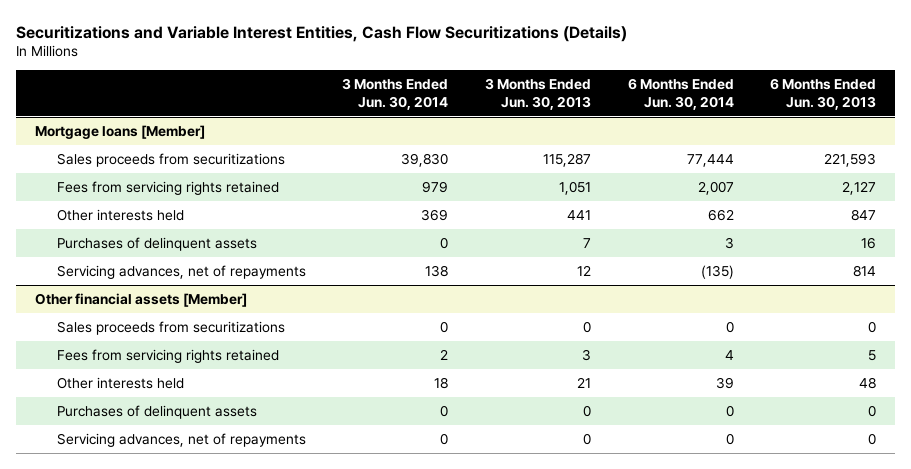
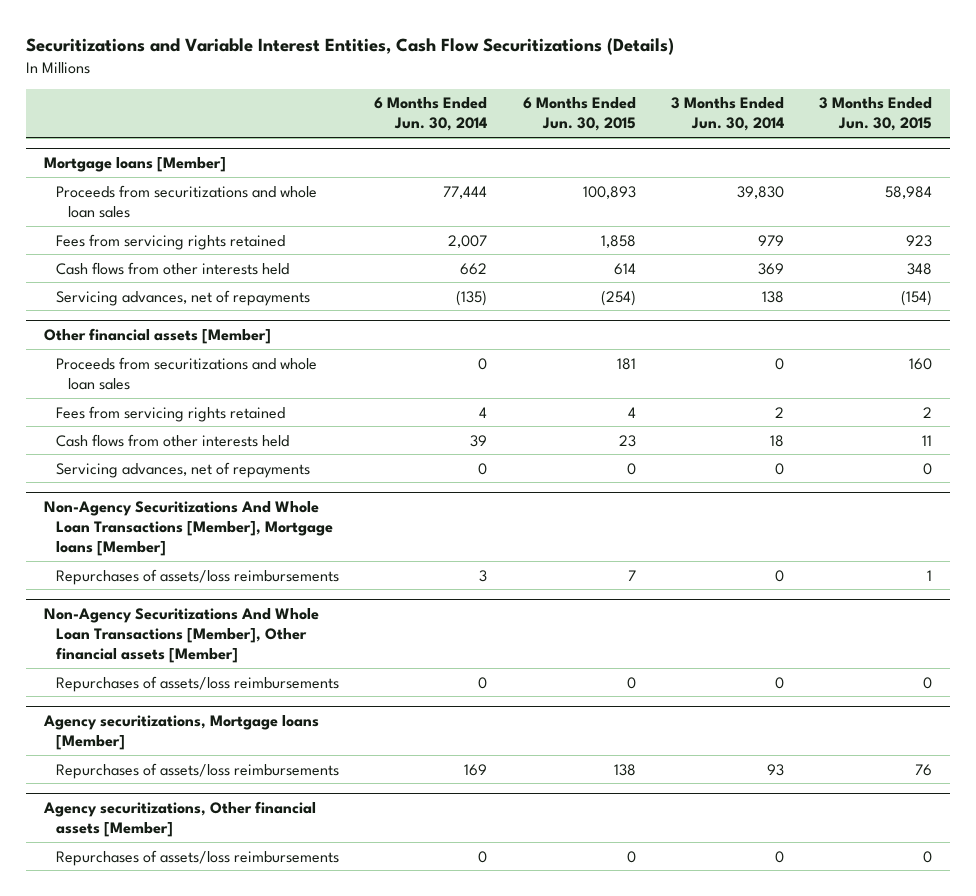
- | 3 Months Ended Jun. 30, 2014 | 3 Months Ended Jun. 30, 2013 | 6 Months Ended Jun. 30, 2014 | 6 Months Ended Jun. 30, 2013
+ | 6 Months Ended Jun. 30, 2014 | 6 Months Ended Jun. 30, 2015 | 3 Months Ended Jun. 30, 2014 | 3 Months Ended Jun. 30, 2015
@ Mortgage loans [Member]
- Sales proceeds from securitizations | 39,830 | 115,287 | 77,444 | 221,593
+ Proceeds from securitizations and whole loan sales | 77,444 | 100,893 | 39,830 | 58,984
- Other interests held | 369 | 441 | 662 | 847
- Purchases of delinquent assets | 0 | 7 | 3 | 16
+ Cash flows from other interests held | 662 | 614 | 369 | 348
@ Other financial assets [Member]
- Sales proceeds from securitizations | 0 | 0 | 0 | 0
+ Proceeds from securitizations and whole loan sales | 0 | 181 | 0 | 160
- Other interests held | 18 | 21 | 39 | 48
- Purchases of delinquent assets | 0 | 0 | 0 | 0
+ Cash flows from other interests held | 39 | 23 | 18 | 11
+ Non-Agency Securitizations And Whole Loan Transactions [Member], Mortgage loans [Member]
+ Repurchases of assets/loss reimbursements | 3 | 7 | 0 | 1
+ Non-Agency Securitizations And Whole Loan Transactions [Member], Other financial assets [Member]
+ Repurchases of assets/loss reimbursements | 0 | 0 | 0 | 0
+ Agency securitizations, Mortgage loans [Member]
+ Repurchases of assets/loss reimbursements | 169 | 138 | 93 | 76
+ Agency securitizations, Other financial assets [Member]
+ Repurchases of assets/loss reimbursements | 0 | 0 | 0 | 0

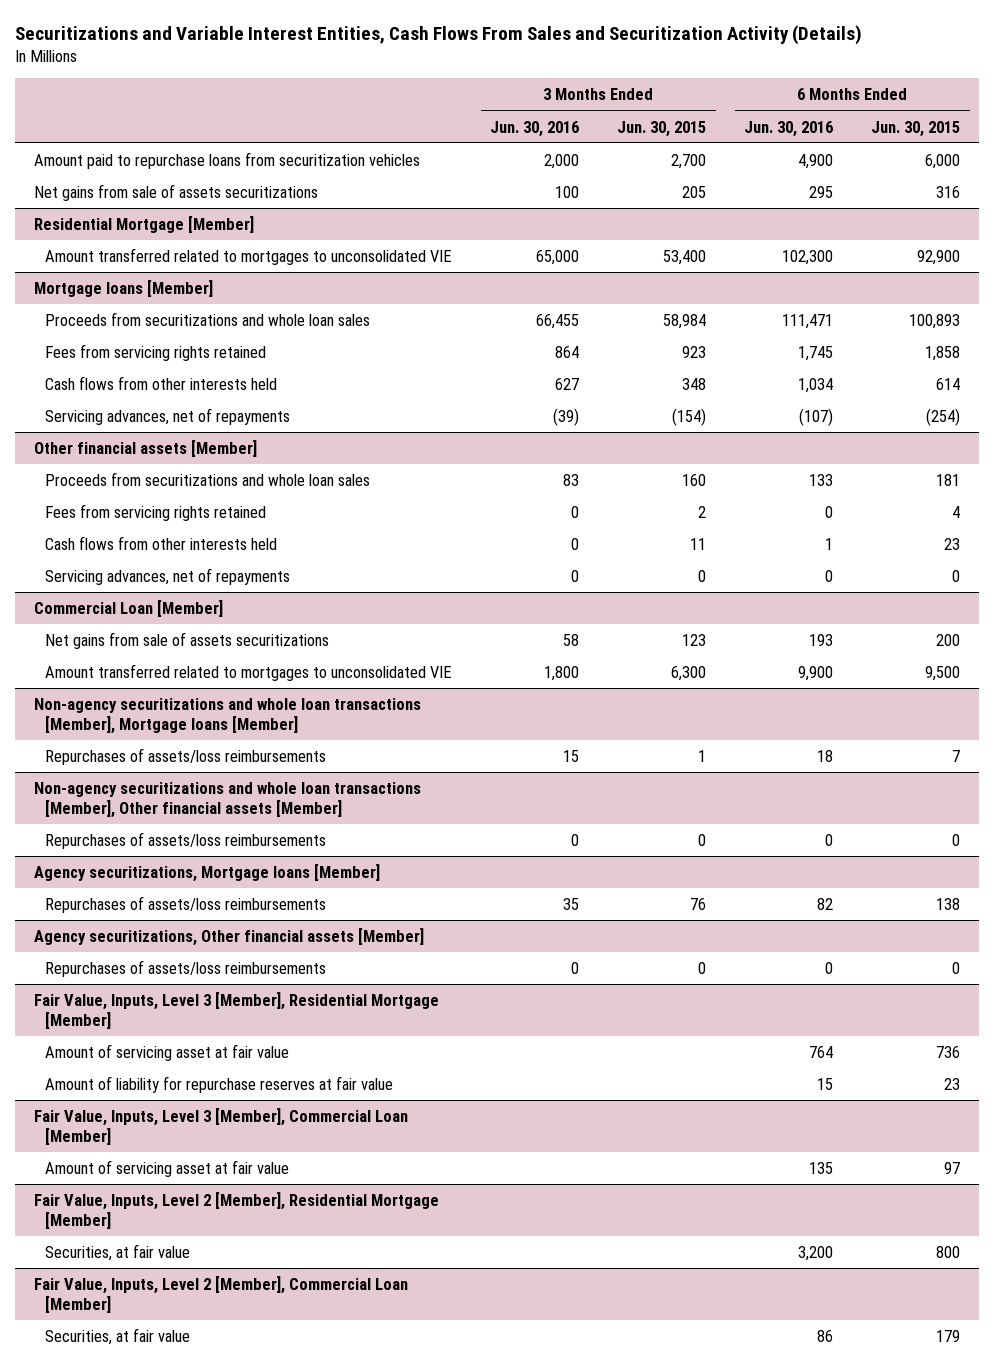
- Securitizations and Variable Interest Entities, Cash Flow Securitizations (Details)
+ Securitizations and Variable Interest Entities, Cash Flows From Sales and Securitization Activity (Details)
- | 6 Months Ended Jun. 30, 2014 | 6 Months Ended Jun. 30, 2015 | 3 Months Ended Jun. 30, 2014 | 3 Months Ended Jun. 30, 2015
+ | 3 Months Ended Jun. 30, 2016 | 3 Months Ended Jun. 30, 2015 | 6 Months Ended Jun. 30, 2016 | 6 Months Ended Jun. 30, 2015
+ Amount paid to repurchase loans from securitization vehicles | 2,000 | 2,700 | 4,900 | 6,000
+ Net gains from sale of assets securitizations | 100 | 205 | 295 | 316
+ Residential Mortgage [Member]
+ Amount transferred related to mortgages to unconsolidated VIE | 65,000 | 53,400 | 102,300 | 92,900
- Non-Agency Securitizations And Whole Loan Transactions [Member], Mortgage loans [Member]
+ Commercial Loan [Member]
+ Net gains from sale of assets securitizations | 58 | 123 | 193 | 200
+ Amount transferred related to mortgages to unconsolidated VIE | 1,800 | 6,300 | 9,900 | 9,500
+ Non-agency securitizations and whole loan transactions [Member], Mortgage loans [Member]
- Non-Agency Securitizations And Whole Loan Transactions [Member], Other financial assets [Member]
+ Non-agency securitizations and whole loan transactions [Member], Other financial assets [Member]
+ Fair Value, Inputs, Level 3 [Member], Residential Mortgage [Member]
+ Amount of servicing asset at fair value | | | 764 | 736
+ Amount of liability for repurchase reserves at fair value | | | 15 | 23
+ Fair Value, Inputs, Level 3 [Member], Commercial Loan [Member]
+ Amount of servicing asset at fair value | | | 135 | 97
+ Fair Value, Inputs, Level 2 [Member], Residential Mortgage [Member]
+ Securities, at fair value | | | 3,200 | 800
+ Fair Value, Inputs, Level 2 [Member], Commercial Loan [Member]
+ Securities, at fair value | | | 86 | 179

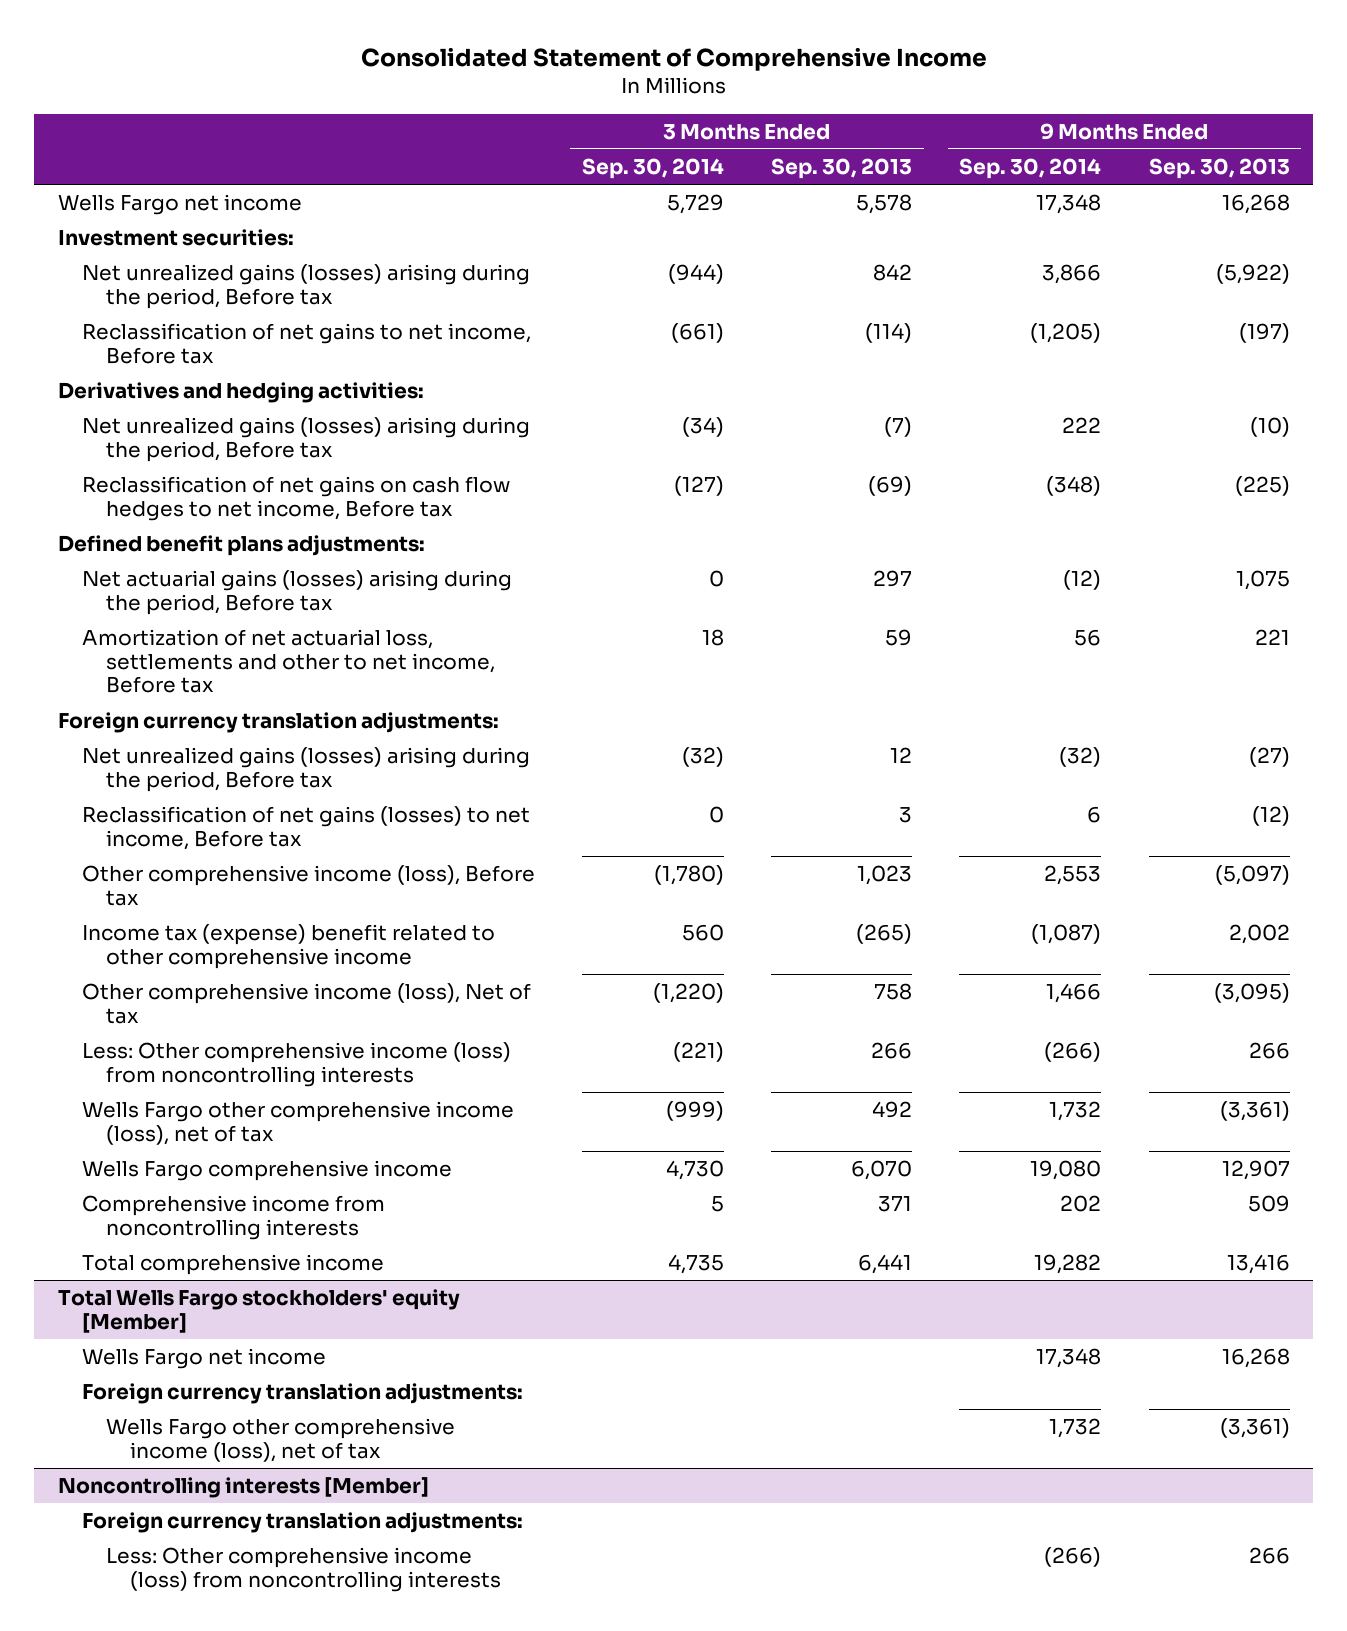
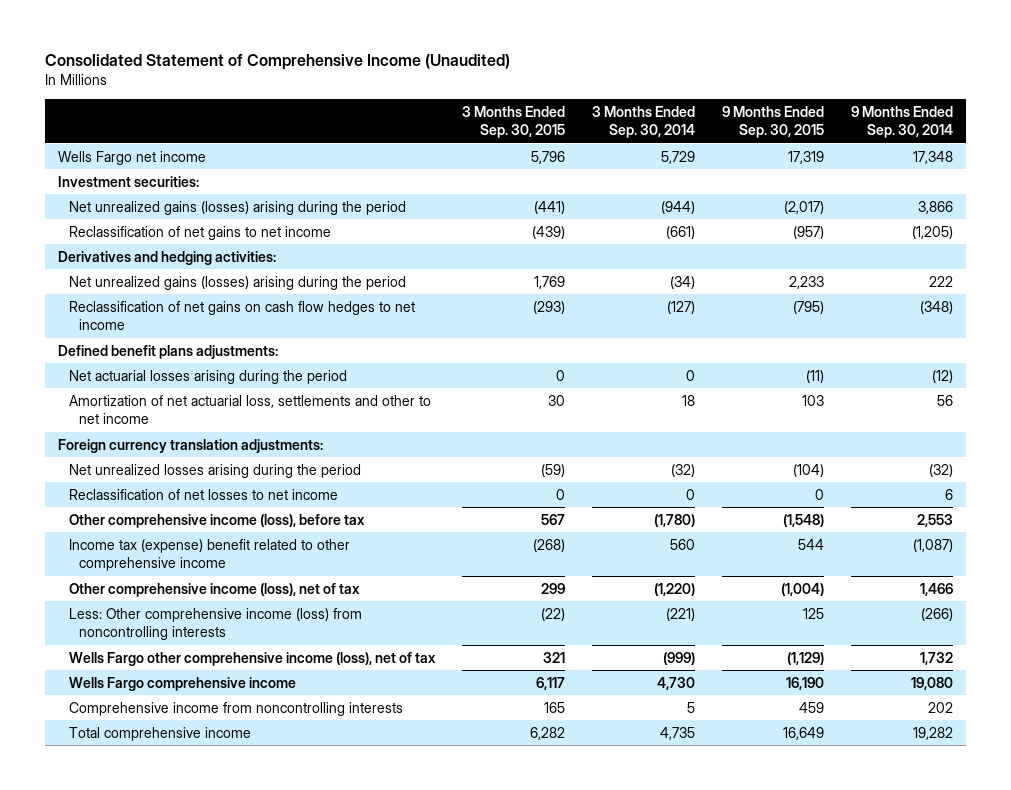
- Consolidated Statement of Comprehensive Income
+ Consolidated Statement of Comprehensive Income (Unaudited)
- | 3 Months Ended Sep. 30, 2014 | 3 Months Ended Sep. 30, 2013 | 9 Months Ended Sep. 30, 2014 | 9 Months Ended Sep. 30, 2013
+ | 3 Months Ended Sep. 30, 2015 | 3 Months Ended Sep. 30, 2014 | 9 Months Ended Sep. 30, 2015 | 9 Months Ended Sep. 30, 2014
- Net unrealized gains (losses) arising during the period, Before tax | (944) | 842 | 3,866 | (5,922)
- Reclassification of net gains to net income, Before tax | (661) | (114) | (1,205) | (197)
+ Net unrealized gains (losses) arising during the period | (441) | (944) | (2,017) | 3,866
+ Reclassification of net gains to net income | (439) | (661) | (957) | (1,205)
- Net unrealized gains (losses) arising during the period, Before tax | (34) | (7) | 222 | (10)
- Reclassification of net gains on cash flow hedges to net income, Before tax | (127) | (69) | (348) | (225)
+ Net unrealized gains (losses) arising during the period | 1,769 | (34) | 2,233 | 222
+ Reclassification of net gains on cash flow hedges to net income | (293) | (127) | (795) | (348)
- Net actuarial gains (losses) arising during the period, Before tax | 0 | 297 | (12) | 1,075
- Amortization of net actuarial loss, settlements and other to net income, Before tax | 18 | 59 | 56 | 221
+ Net actuarial losses arising during the period | 0 | 0 | (11) | (12)
+ Amortization of net actuarial loss, settlements and other to net income | 30 | 18 | 103 | 56
- Net unrealized gains (losses) arising during the period, Before tax | (32) | 12 | (32) | (27)
- Reclassification of net gains (losses) to net income, Before tax | 0 | 3 | 6 | (12)
- Other comprehensive income (loss), Before tax | (1,780) | 1,023 | 2,553 | (5,097)
+ Net unrealized losses arising during the period | (59) | (32) | (104) | (32)
+ Reclassification of net losses to net income | 0 | 0 | 0 | 6
+ Other comprehensive income (loss), before tax | 567 | (1,780) | (1,548) | 2,553
- Other comprehensive income (loss), Net of tax | (1,220) | 758 | 1,466 | (3,095)
+ Other comprehensive income (loss), net of tax | 299 | (1,220) | (1,004) | 1,466
- Total Wells Fargo stockholders' equity [Member]
- Wells Fargo net income | | | 17,348 | 16,268
- Foreign currency translation adjustments:
- Wells Fargo other comprehensive income (loss), net of tax | | | 1,732 | (3,361)
- Noncontrolling interests [Member]
- Foreign currency translation adjustments:
- Less: Other comprehensive income (loss) from noncontrolling interests | | | (266) | 266

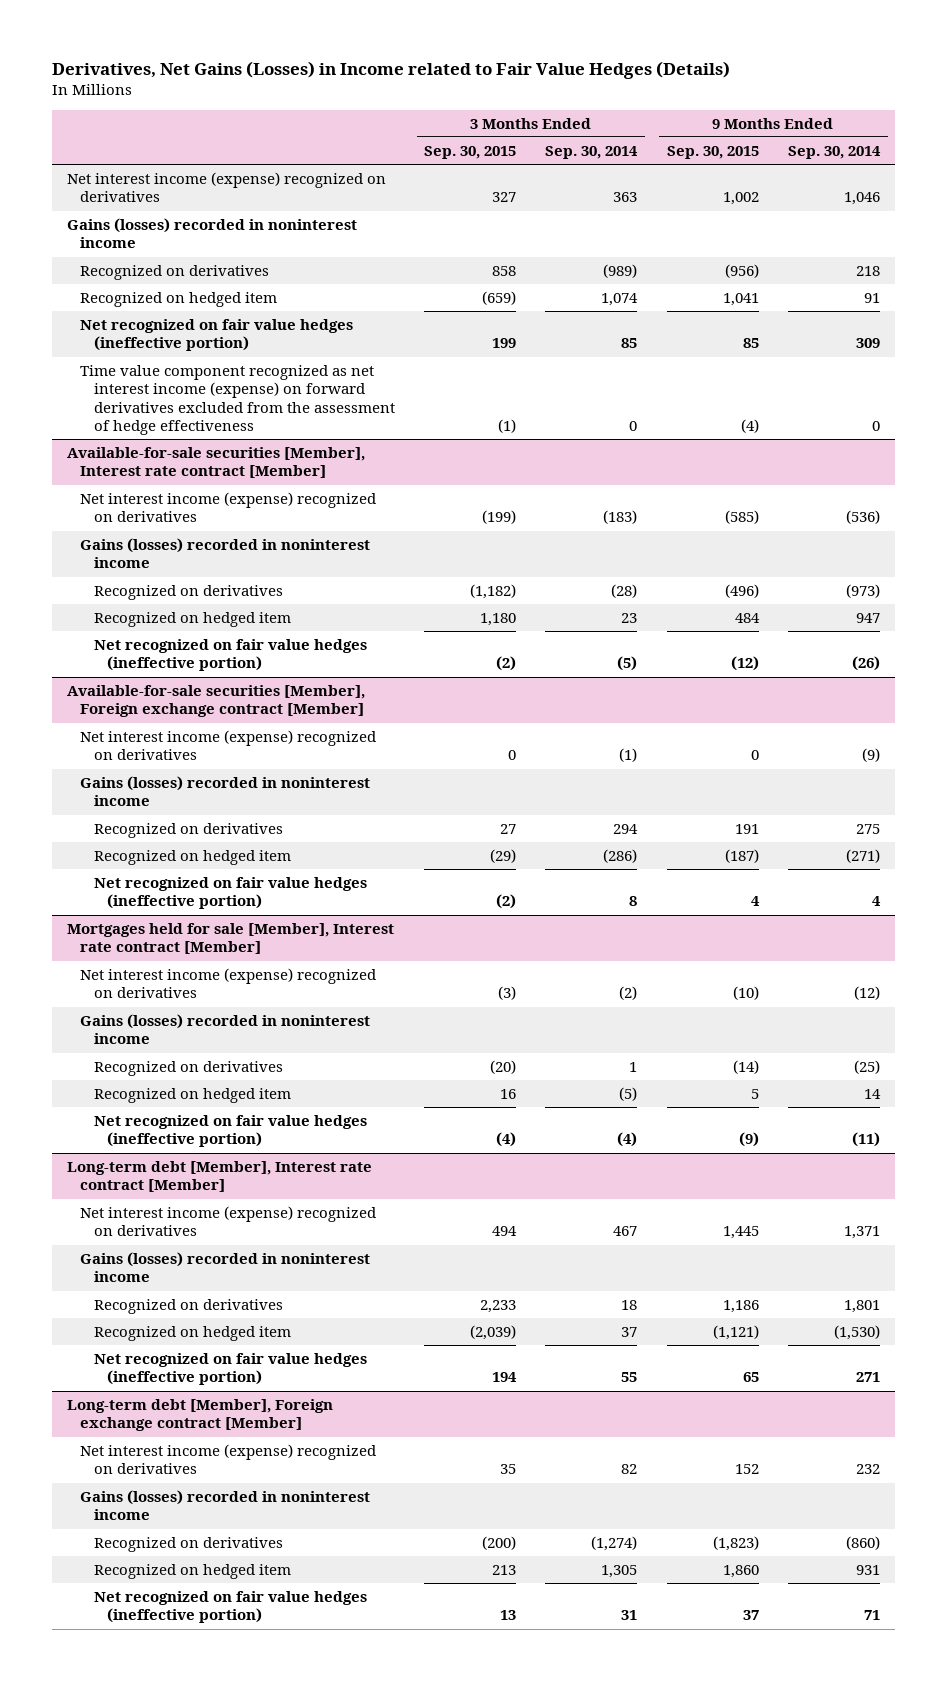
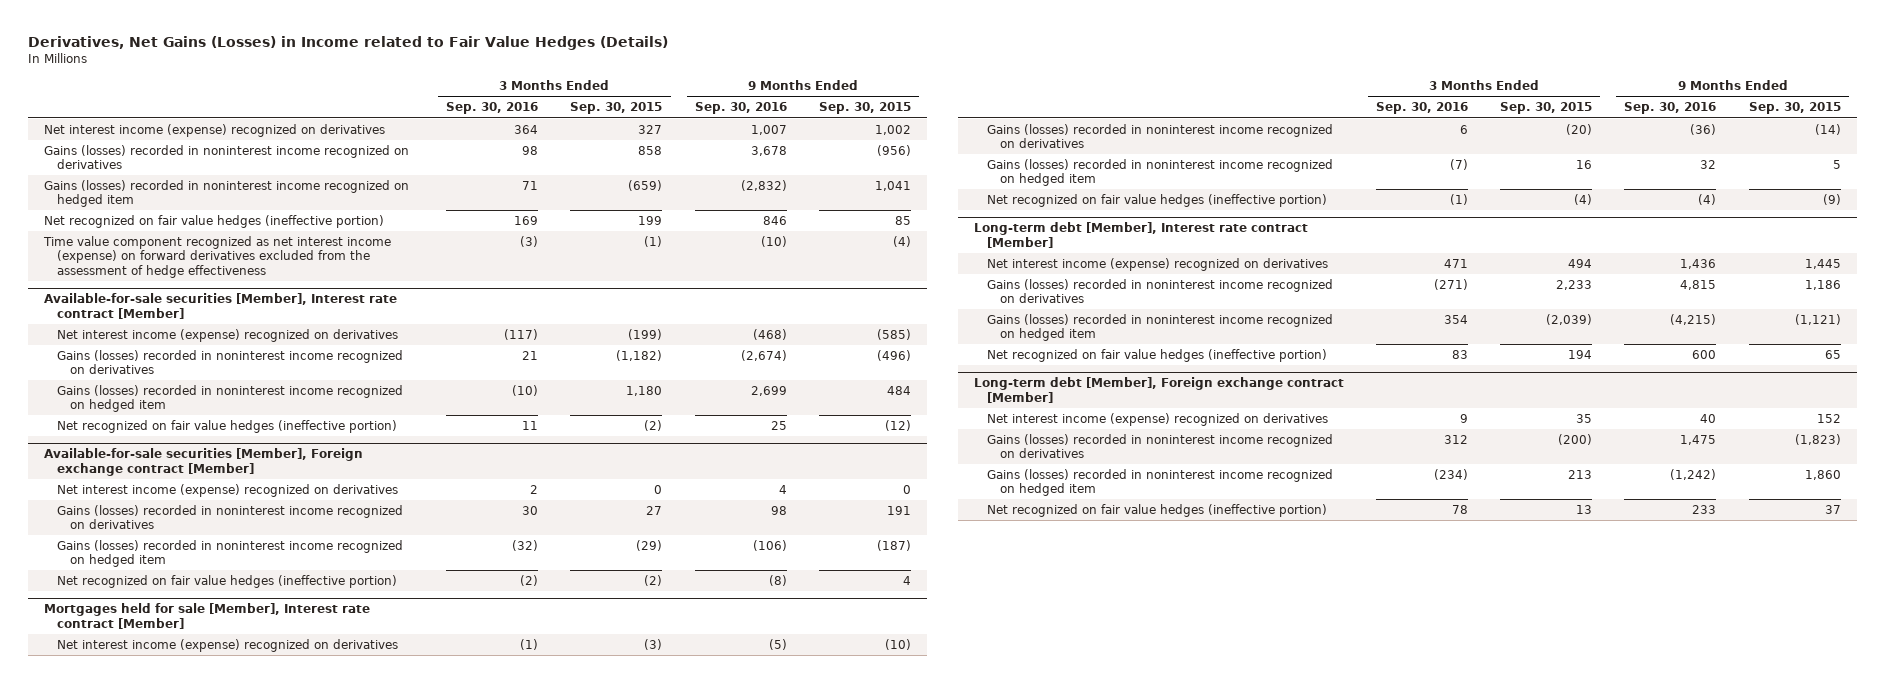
- | 3 Months Ended Sep. 30, 2015 | 3 Months Ended Sep. 30, 2014 | 9 Months Ended Sep. 30, 2015 | 9 Months Ended Sep. 30, 2014
+ | 3 Months Ended Sep. 30, 2016 | 3 Months Ended Sep. 30, 2015 | 9 Months Ended Sep. 30, 2016 | 9 Months Ended Sep. 30, 2015
- Gains (losses) recorded in noninterest income
- Recognized on derivatives | 858 | (989) | (956) | 218
- Recognized on hedged item | (659) | 1,074 | 1,041 | 91
+ Gains (losses) recorded in noninterest income recognized on derivatives | 98 | 858 | 3,678 | (956)
+ Gains (losses) recorded in noninterest income recognized on hedged item | 71 | (659) | (2,832) | 1,041
@ Available-for-sale securities [Member], Interest rate contract [Member]
- Gains (losses) recorded in noninterest income
- Recognized on derivatives | (1,182) | (28) | (496) | (973)
- Recognized on hedged item | 1,180 | 23 | 484 | 947
+ Gains (losses) recorded in noninterest income recognized on derivatives | 21 | (1,182) | (2,674) | (496)
+ Gains (losses) recorded in noninterest income recognized on hedged item | (10) | 1,180 | 2,699 | 484
@ Available-for-sale securities [Member], Foreign exchange contract [Member]
- Gains (losses) recorded in noninterest income
- Recognized on derivatives | 27 | 294 | 191 | 275
- Recognized on hedged item | (29) | (286) | (187) | (271)
+ Gains (losses) recorded in noninterest income recognized on derivatives | 30 | 27 | 98 | 191
+ Gains (losses) recorded in noninterest income recognized on hedged item | (32) | (29) | (106) | (187)
@ Mortgages held for sale [Member], Interest rate contract [Member]
- Gains (losses) recorded in noninterest income
- Recognized on derivatives | (20) | 1 | (14) | (25)
- Recognized on hedged item | 16 | (5) | 5 | 14
+ Gains (losses) recorded in noninterest income recognized on derivatives | 6 | (20) | (36) | (14)
+ Gains (losses) recorded in noninterest income recognized on hedged item | (7) | 16 | 32 | 5
@ Long-term debt [Member], Interest rate contract [Member]
- Gains (losses) recorded in noninterest income
- Recognized on derivatives | 2,233 | 18 | 1,186 | 1,801
- Recognized on hedged item | (2,039) | 37 | (1,121) | (1,530)
+ Gains (losses) recorded in noninterest income recognized on derivatives | (271) | 2,233 | 4,815 | 1,186
+ Gains (losses) recorded in noninterest income recognized on hedged item | 354 | (2,039) | (4,215) | (1,121)
@ Long-term debt [Member], Foreign exchange contract [Member]
- Gains (losses) recorded in noninterest income
- Recognized on derivatives | (200) | (1,274) | (1,823) | (860)
- Recognized on hedged item | 213 | 1,305 | 1,860 | 931
+ Gains (losses) recorded in noninterest income recognized on derivatives | 312 | (200) | 1,475 | (1,823)
+ Gains (losses) recorded in noninterest income recognized on hedged item | (234) | 213 | (1,242) | 1,860

